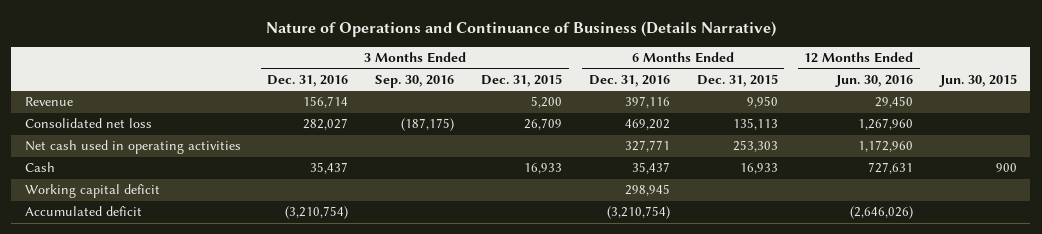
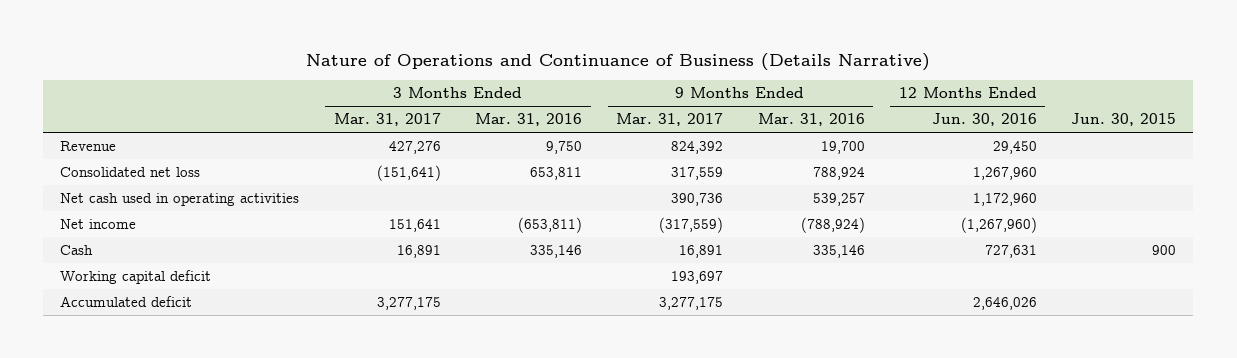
- | 3 Months Ended Dec. 31, 2016 | 3 Months Ended Sep. 30, 2016 | 3 Months Ended Dec. 31, 2015 | 6 Months Ended Dec. 31, 2016 | 6 Months Ended Dec. 31, 2015 | 12 Months Ended Jun. 30, 2016 | Jun. 30, 2015
+ | 3 Months Ended Mar. 31, 2017 | 3 Months Ended Mar. 31, 2016 | 9 Months Ended Mar. 31, 2017 | 9 Months Ended Mar. 31, 2016 | 12 Months Ended Jun. 30, 2016 | Jun. 30, 2015
+ Net income | 151,641 | (653,811) | (317,559) | (788,924) | (1,267,960) |
- Accumulated deficit | (3,210,754) | | | (3,210,754) | | (2,646,026) |
+ Accumulated deficit | 3,277,175 | | 3,277,175 | | 2,646,026 |

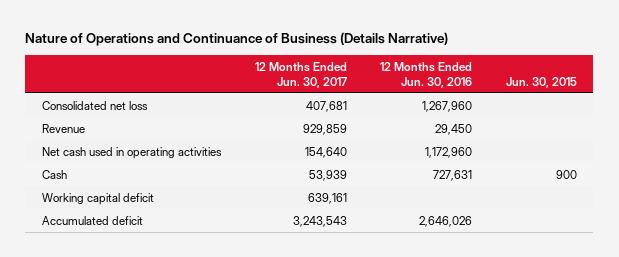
- | 3 Months Ended Mar. 31, 2017 | 3 Months Ended Mar. 31, 2016 | 9 Months Ended Mar. 31, 2017 | 9 Months Ended Mar. 31, 2016 | 12 Months Ended Jun. 30, 2016 | Jun. 30, 2015
+ | 12 Months Ended Jun. 30, 2017 | 12 Months Ended Jun. 30, 2016 | Jun. 30, 2015
moved down: Revenue | 929,859 | 29,450 |
- Net income | 151,641 | (653,811) | (317,559) | (788,924) | (1,267,960) |

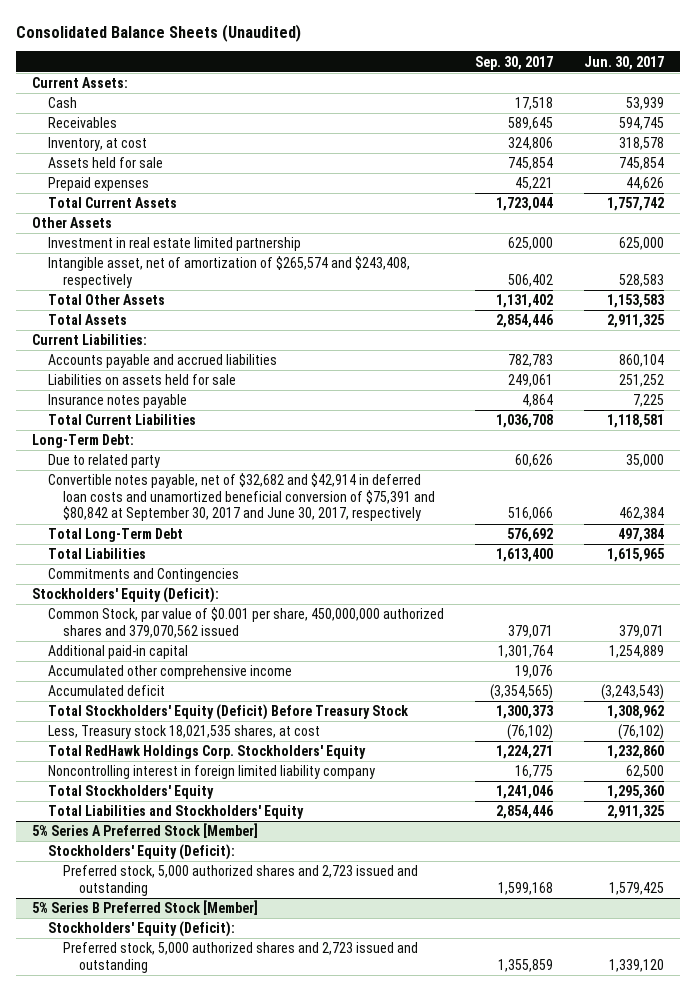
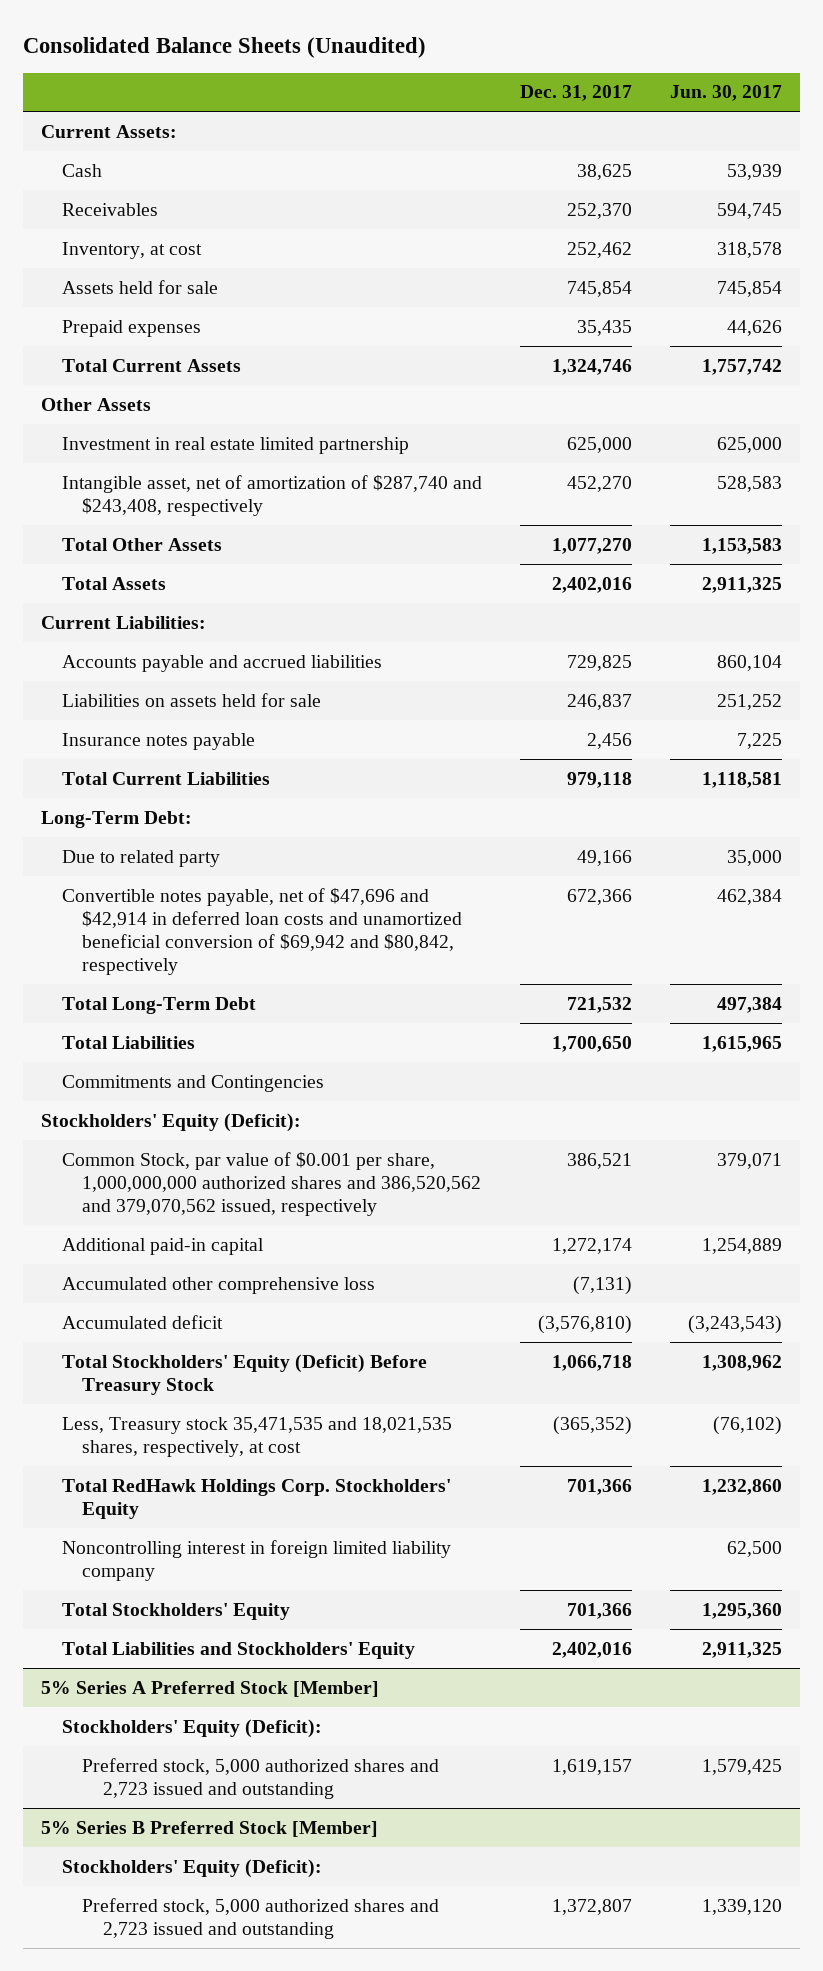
- | Sep. 30, 2017 | Jun. 30, 2017
+ | Dec. 31, 2017 | Jun. 30, 2017
- Intangible asset, net of amortization of $265,574 and $243,408, respectively | 506,402 | 528,583
+ Intangible asset, net of amortization of $287,740 and $243,408, respectively | 452,270 | 528,583
- Convertible notes payable, net of $32,682 and $42,914 in deferred loan costs and unamortized beneficial conversion of $75,391 and $80,842 at September 30, 2017 and June 30, 2017, respectively | 516,066 | 462,384
+ Convertible notes payable, net of $47,696 and $42,914 in deferred loan costs and unamortized beneficial conversion of $69,942 and $80,842, respectively | 672,366 | 462,384
- Common Stock, par value of $0.001 per share, 450,000,000 authorized shares and 379,070,562 issued | 379,071 | 379,071
+ Common Stock, par value of $0.001 per share, 1,000,000,000 authorized shares and 386,520,562 and 379,070,562 issued, respectively | 386,521 | 379,071
- Accumulated other comprehensive income | 19,076 |
+ Accumulated other comprehensive loss | (7,131) |
- Less, Treasury stock 18,021,535 shares, at cost | (76,102) | (76,102)
+ Less, Treasury stock 35,471,535 and 18,021,535 shares, respectively, at cost | (365,352) | (76,102)

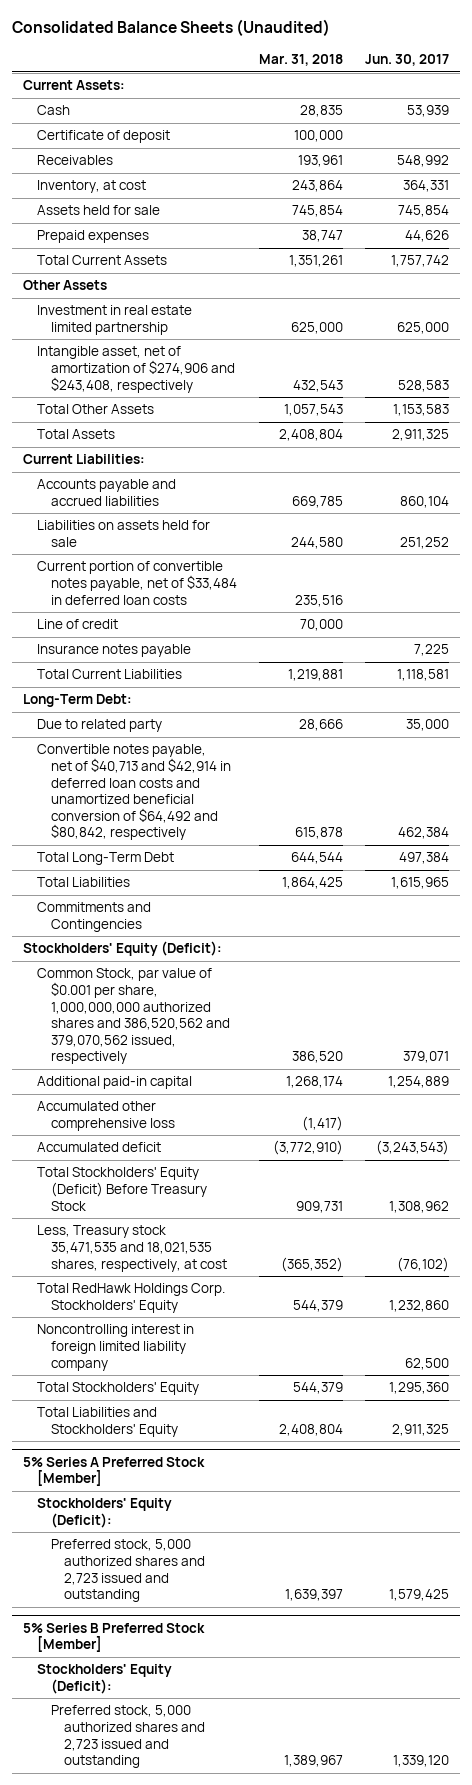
- | Dec. 31, 2017 | Jun. 30, 2017
+ | Mar. 31, 2018 | Jun. 30, 2017
- Receivables | 252,370 | 594,745
- Inventory, at cost | 252,462 | 318,578
+ Certificate of deposit | 100,000 |
+ Receivables | 193,961 | 548,992
+ Inventory, at cost | 243,864 | 364,331
- Intangible asset, net of amortization of $287,740 and $243,408, respectively | 452,270 | 528,583
+ Intangible asset, net of amortization of $274,906 and $243,408, respectively | 432,543 | 528,583
+ Current portion of convertible notes payable, net of $33,484 in deferred loan costs | 235,516 |
+ Line of credit | 70,000 |
- Convertible notes payable, net of $47,696 and $42,914 in deferred loan costs and unamortized beneficial conversion of $69,942 and $80,842, respectively | 672,366 | 462,384
+ Convertible notes payable, net of $40,713 and $42,914 in deferred loan costs and unamortized beneficial conversion of $64,492 and $80,842, respectively | 615,878 | 462,384

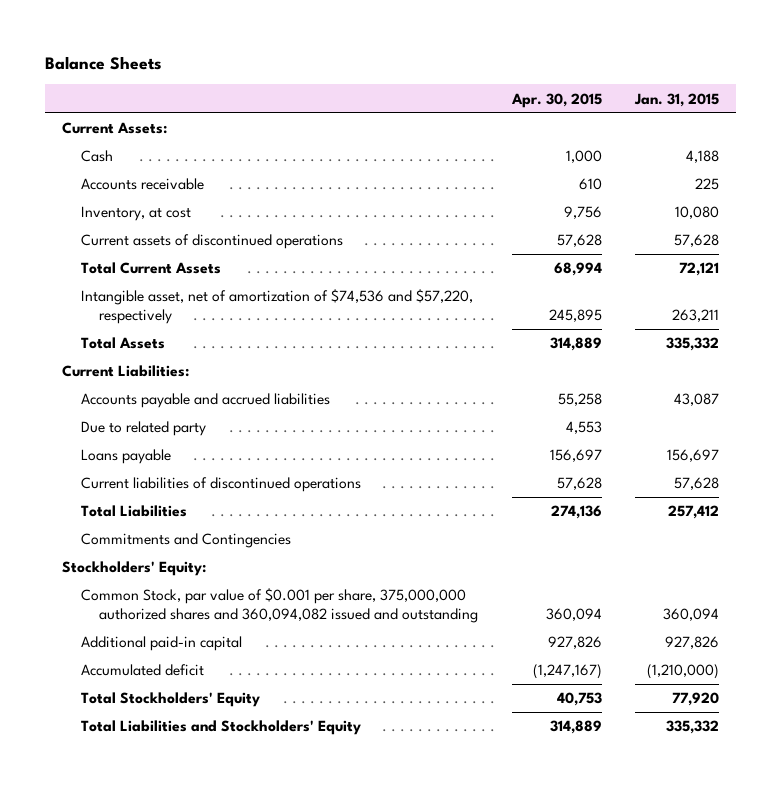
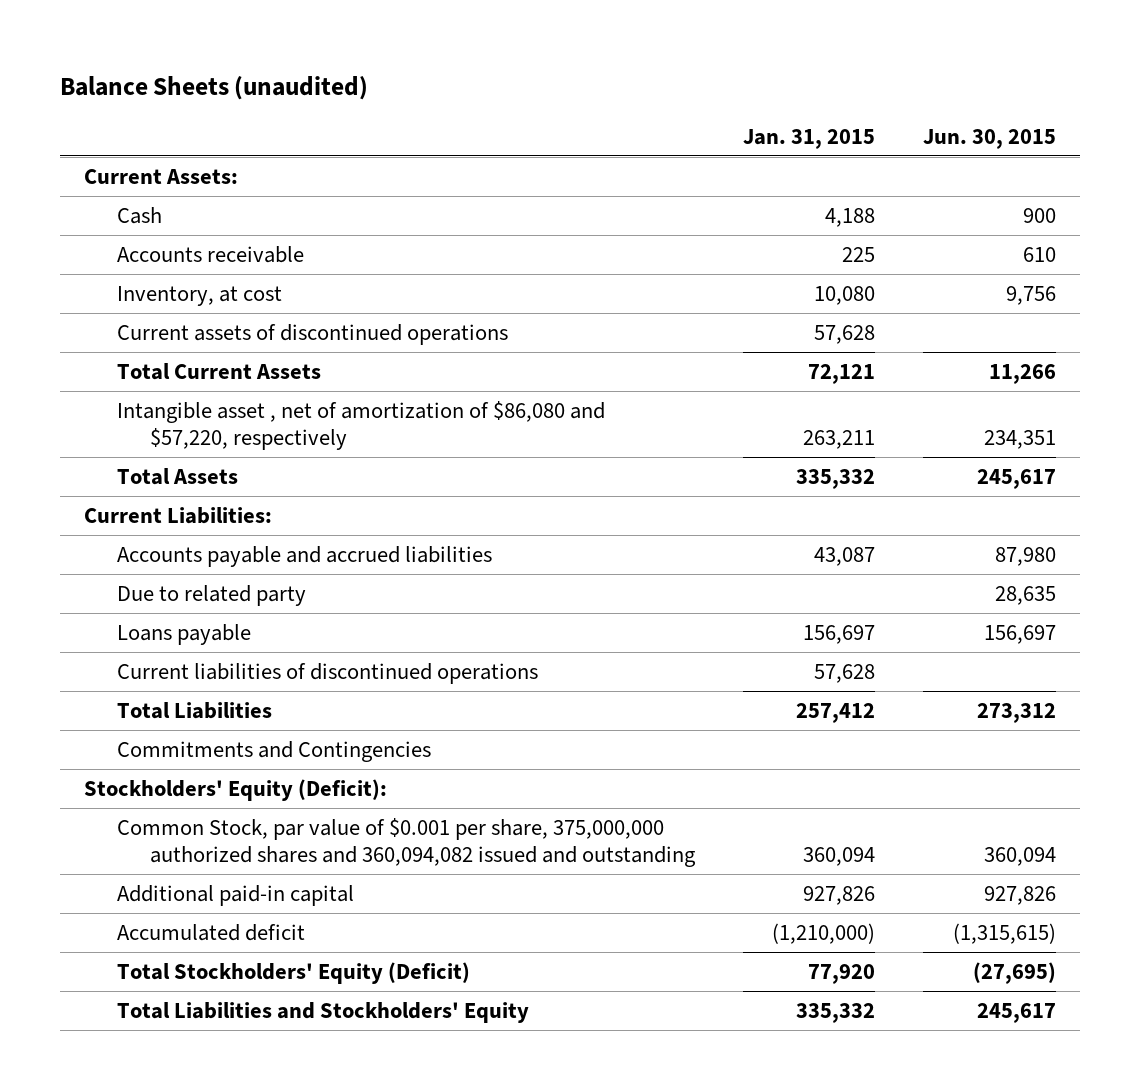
- Balance Sheets
+ Balance Sheets (unaudited)
- | Apr. 30, 2015 | Jan. 31, 2015
+ | Jan. 31, 2015 | Jun. 30, 2015
- Intangible asset, net of amortization of $74,536 and $57,220, respectively | 245,895 | 263,211
+ Intangible asset , net of amortization of $86,080 and $57,220, respectively | 263,211 | 234,351
- Stockholders' Equity:
+ Stockholders' Equity (Deficit):
- Total Stockholders' Equity | 40,753 | 77,920
+ Total Stockholders' Equity (Deficit) | 77,920 | (27,695)

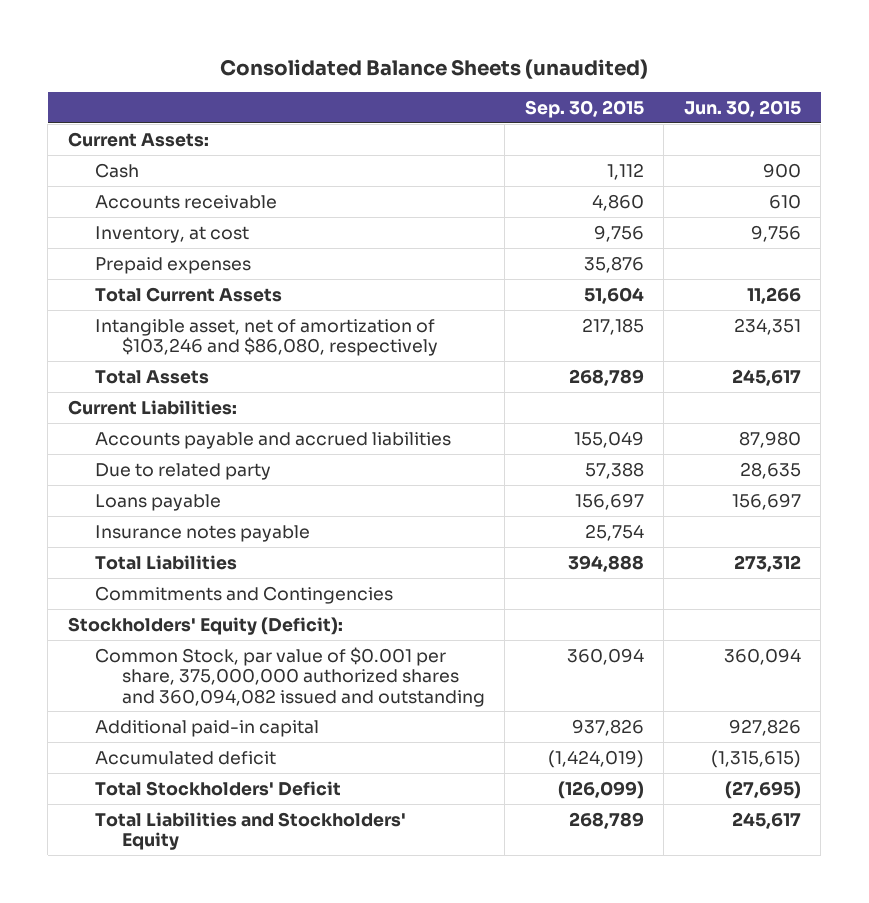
- Balance Sheets (unaudited)
+ Consolidated Balance Sheets (unaudited)
- | Jan. 31, 2015 | Jun. 30, 2015
+ | Sep. 30, 2015 | Jun. 30, 2015
- Current assets of discontinued operations | 57,628 |
+ Prepaid expenses | 35,876 |
- Intangible asset , net of amortization of $86,080 and $57,220, respectively | 263,211 | 234,351
+ Intangible asset, net of amortization of $103,246 and $86,080, respectively | 217,185 | 234,351
- Current liabilities of discontinued operations | 57,628 |
+ Insurance notes payable | 25,754 |
- Total Stockholders' Equity (Deficit) | 77,920 | (27,695)
+ Total Stockholders' Deficit | (126,099) | (27,695)

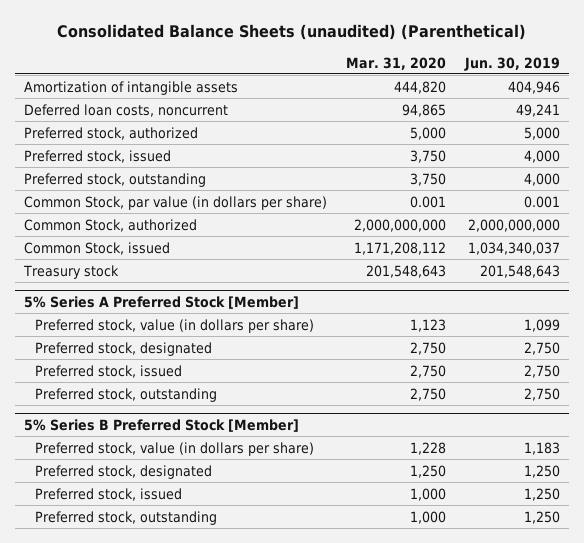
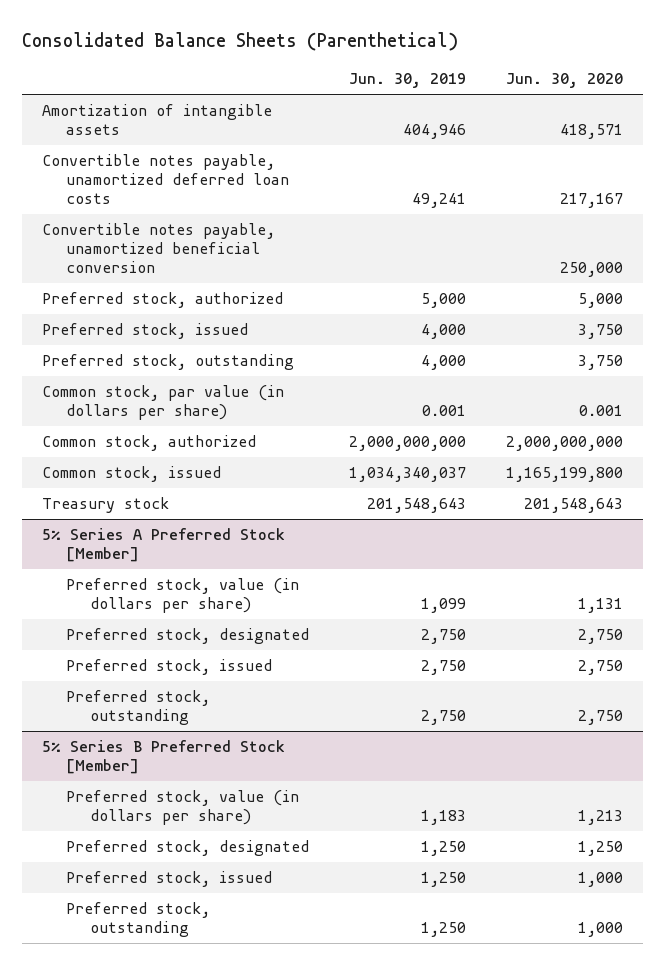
- Consolidated Balance Sheets (unaudited) (Parenthetical)
+ Consolidated Balance Sheets (Parenthetical)
- | Mar. 31, 2020 | Jun. 30, 2019
+ | Jun. 30, 2019 | Jun. 30, 2020
- Deferred loan costs, noncurrent | 94,865 | 49,241
+ Convertible notes payable, unamortized deferred loan costs | 49,241 | 217,167
+ Convertible notes payable, unamortized beneficial conversion | | 250,000
- Common Stock, par value (in dollars per share) | 0.001 | 0.001
- Common Stock, authorized | 2,000,000,000 | 2,000,000,000
- Common Stock, issued | 1,171,208,112 | 1,034,340,037
+ Common stock, par value (in dollars per share) | 0.001 | 0.001
+ Common stock, authorized | 2,000,000,000 | 2,000,000,000
+ Common stock, issued | 1,034,340,037 | 1,165,199,800

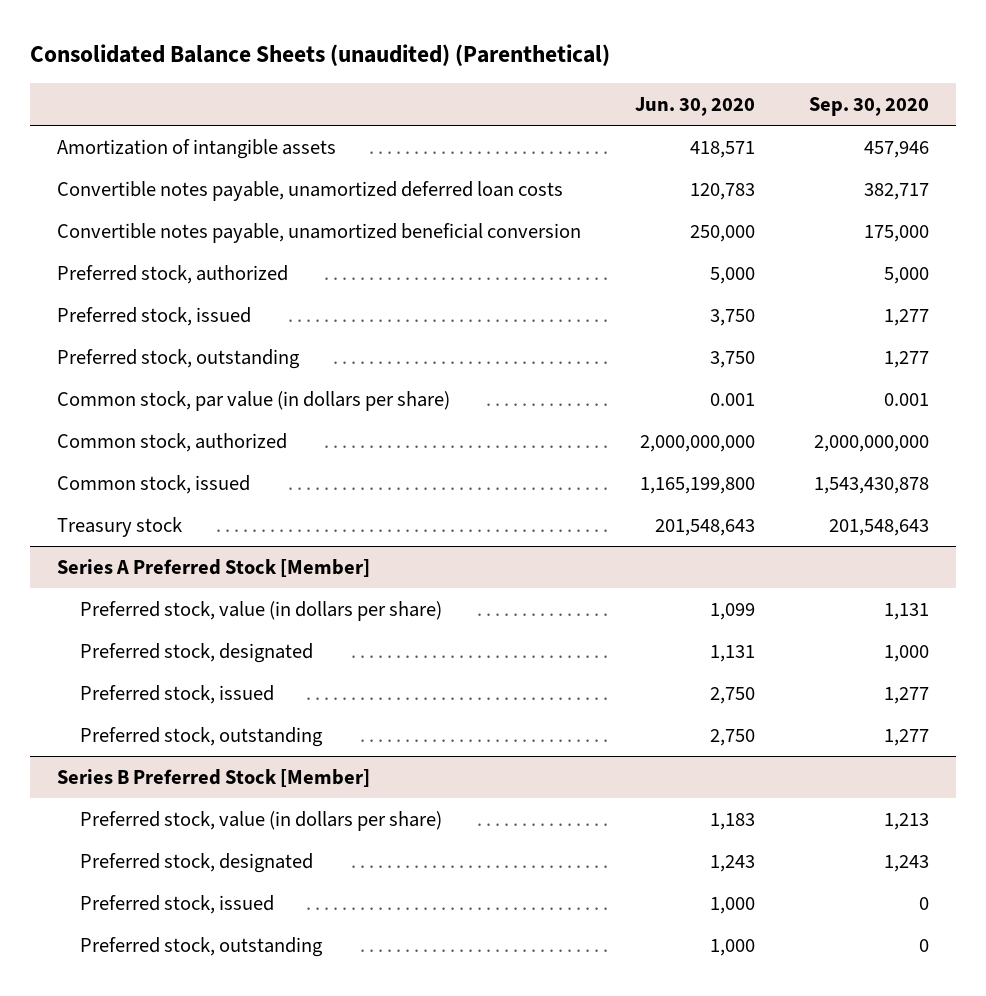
- Consolidated Balance Sheets (Parenthetical)
+ Consolidated Balance Sheets (unaudited) (Parenthetical)
- | Jun. 30, 2019 | Jun. 30, 2020
+ | Jun. 30, 2020 | Sep. 30, 2020
- Convertible notes payable, unamortized deferred loan costs | 49,241 | 217,167
+ Convertible notes payable, unamortized deferred loan costs | 120,783 | 382,717
- 5% Series A Preferred Stock [Member]
- Preferred stock, value (in dollars per share) | 1,099 | 1,131
- Preferred stock, designated | 2,750 | 2,750
+ Series A Preferred Stock [Member]
+ Preferred stock, value (in dollars per share) | 1,099 | 1,131
+ Preferred stock, designated | 1,131 | 1,000
- 5% Series B Preferred Stock [Member]
- Preferred stock, value (in dollars per share) | 1,183 | 1,213
- Preferred stock, designated | 1,250 | 1,250
+ Series B Preferred Stock [Member]
+ Preferred stock, value (in dollars per share) | 1,183 | 1,213
+ Preferred stock, designated | 1,243 | 1,243

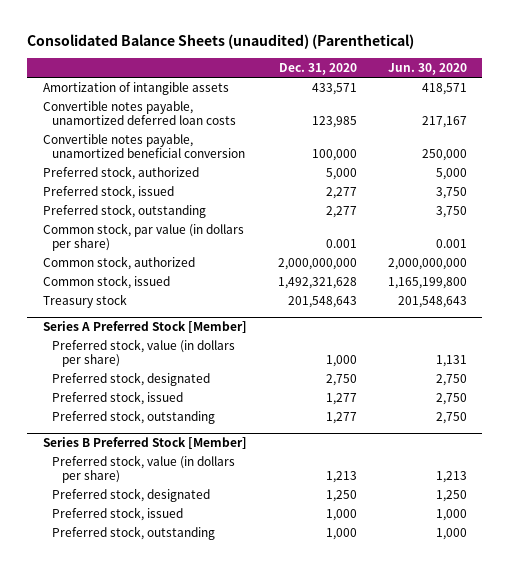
- | Jun. 30, 2020 | Sep. 30, 2020
+ | Dec. 31, 2020 | Jun. 30, 2020
- Convertible notes payable, unamortized deferred loan costs | 120,783 | 382,717
+ Convertible notes payable, unamortized deferred loan costs | 123,985 | 217,167
@ Series A Preferred Stock [Member]
- Preferred stock, value (in dollars per share) | 1,099 | 1,131
- Preferred stock, designated | 1,131 | 1,000
+ Preferred stock, value (in dollars per share) | 1,000 | 1,131
+ Preferred stock, designated | 2,750 | 2,750
@ Series B Preferred Stock [Member]
- Preferred stock, value (in dollars per share) | 1,183 | 1,213
- Preferred stock, designated | 1,243 | 1,243
+ Preferred stock, value (in dollars per share) | 1,213 | 1,213
+ Preferred stock, designated | 1,250 | 1,250

